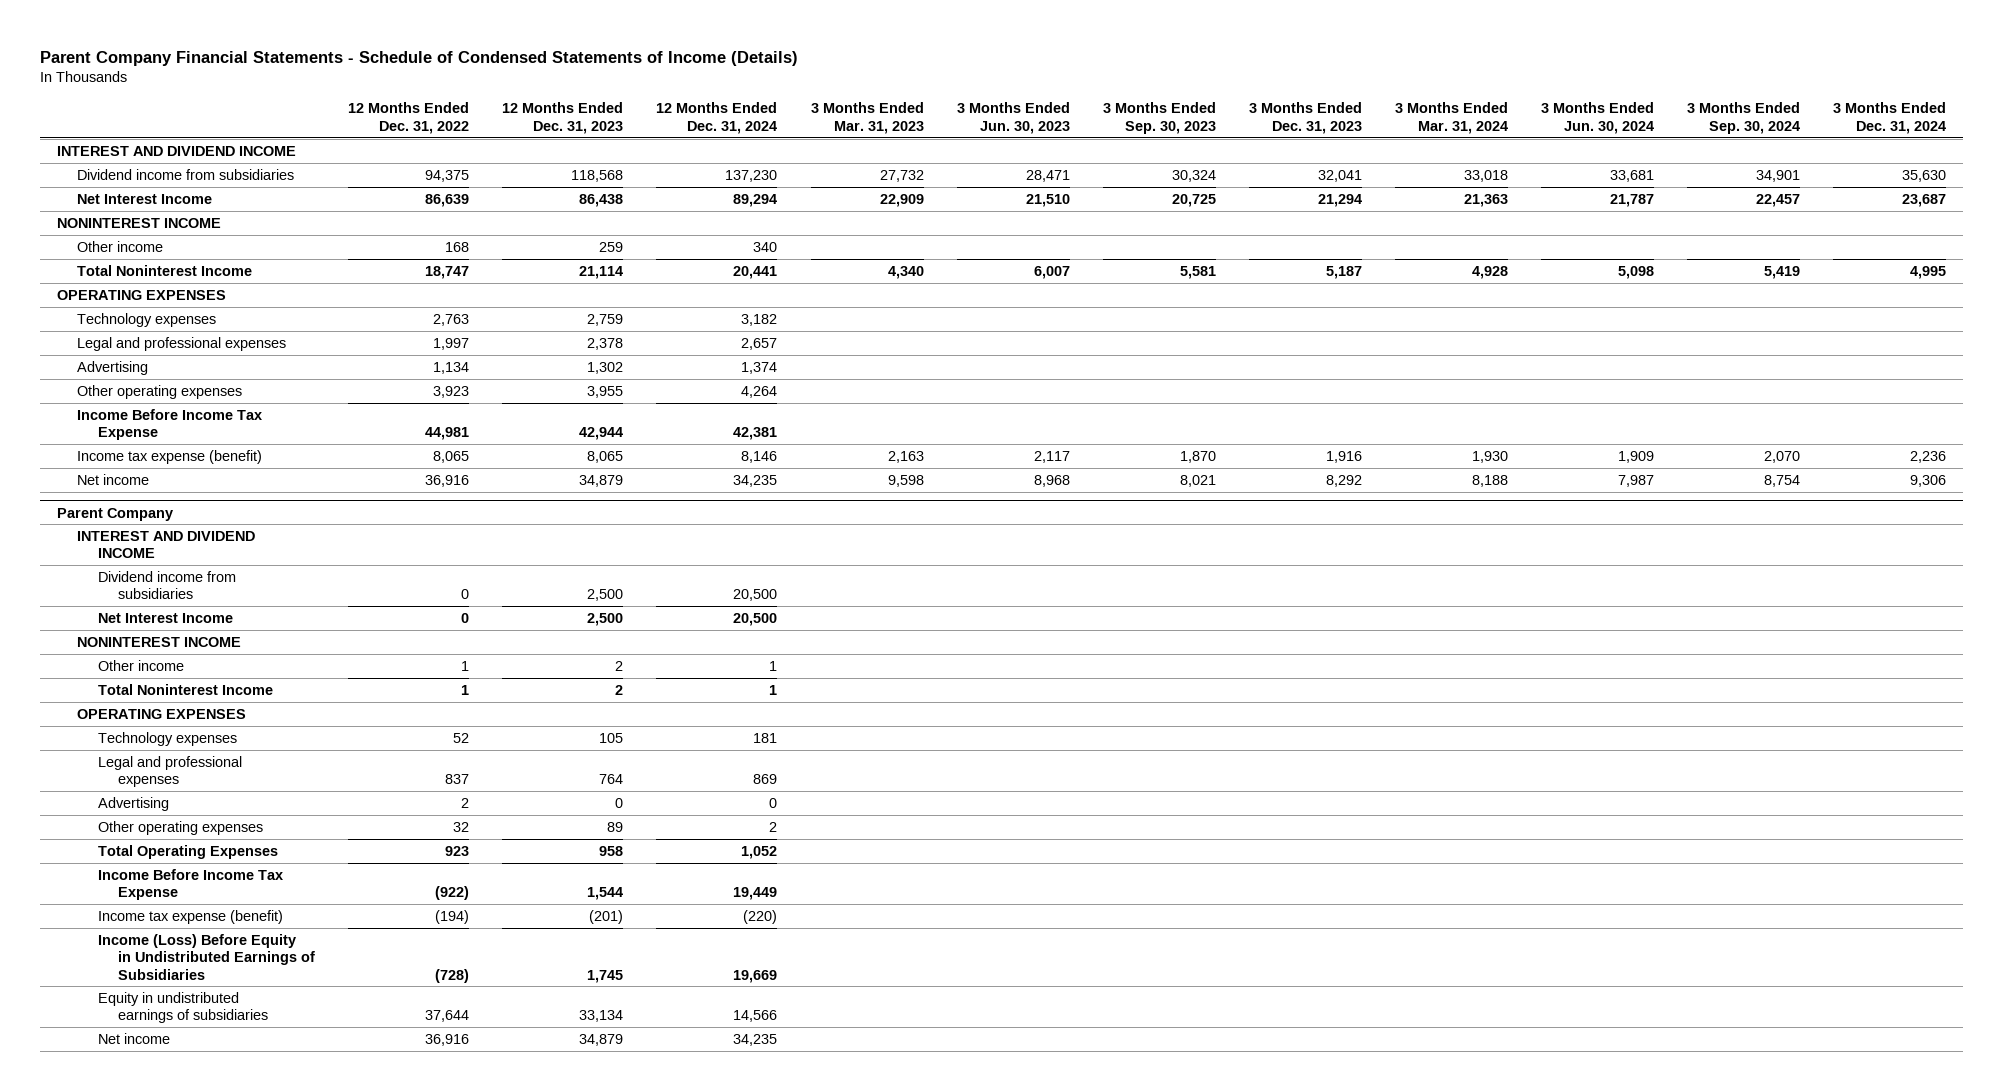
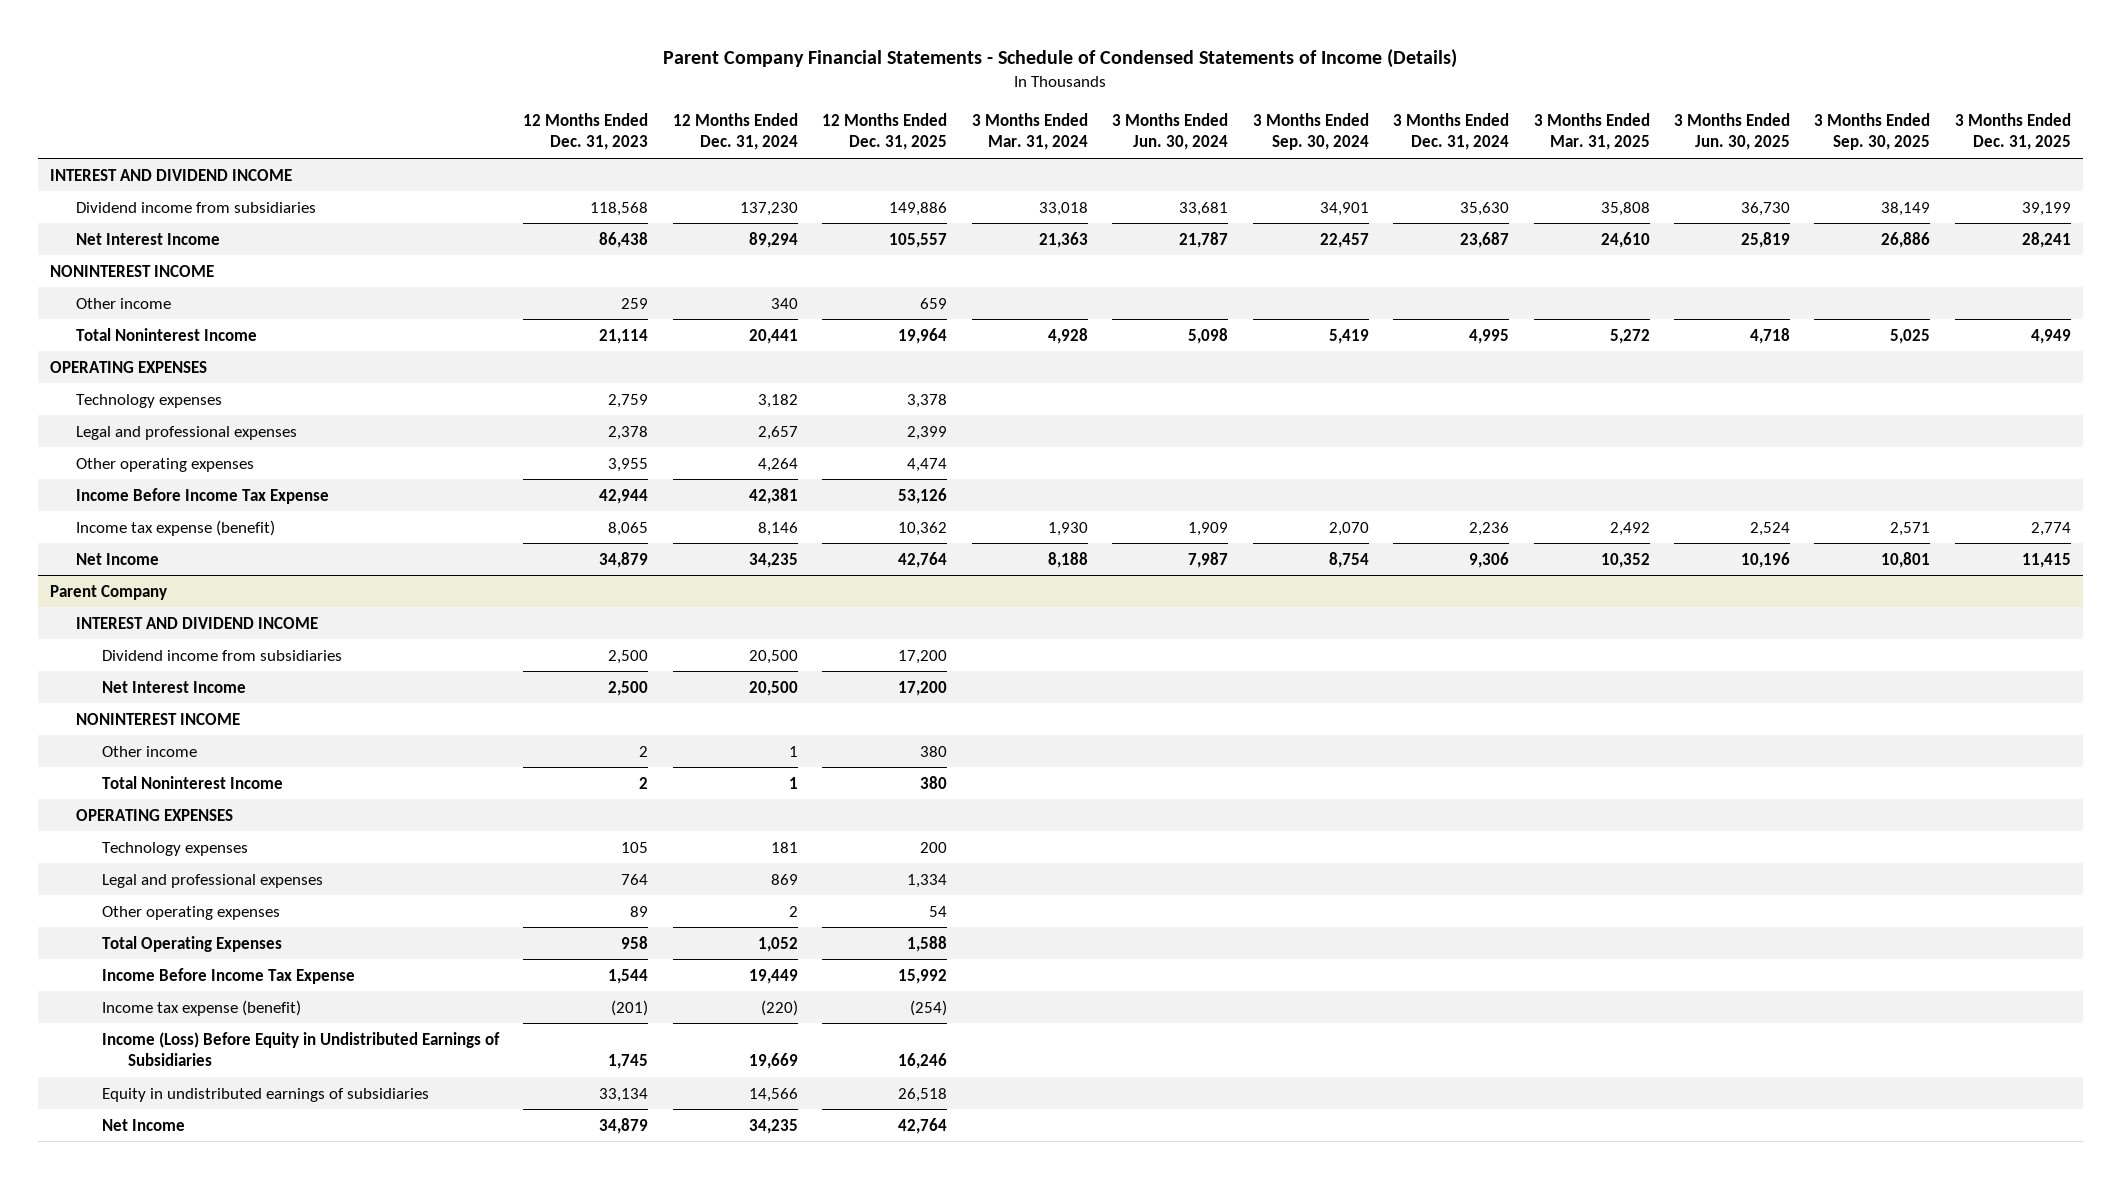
- | 12 Months Ended Dec. 31, 2022 | 12 Months Ended Dec. 31, 2023 | 12 Months Ended Dec. 31, 2024 | 3 Months Ended Mar. 31, 2023 | 3 Months Ended Jun. 30, 2023 | 3 Months Ended Sep. 30, 2023 | 3 Months Ended Dec. 31, 2023 | 3 Months Ended Mar. 31, 2024 | 3 Months Ended Jun. 30, 2024 | 3 Months Ended Sep. 30, 2024 | 3 Months Ended Dec. 31, 2024
+ | 12 Months Ended Dec. 31, 2023 | 12 Months Ended Dec. 31, 2024 | 12 Months Ended Dec. 31, 2025 | 3 Months Ended Mar. 31, 2024 | 3 Months Ended Jun. 30, 2024 | 3 Months Ended Sep. 30, 2024 | 3 Months Ended Dec. 31, 2024 | 3 Months Ended Mar. 31, 2025 | 3 Months Ended Jun. 30, 2025 | 3 Months Ended Sep. 30, 2025 | 3 Months Ended Dec. 31, 2025
- Advertising | 1,134 | 1,302 | 1,374 | | | | | | | |
- Net income | 36,916 | 34,879 | 34,235 | 9,598 | 8,968 | 8,021 | 8,292 | 8,188 | 7,987 | 8,754 | 9,306
+ Net Income | 34,879 | 34,235 | 42,764 | 8,188 | 7,987 | 8,754 | 9,306 | 10,352 | 10,196 | 10,801 | 11,415
@ Parent Company
- Advertising | 2 | 0 | 0 | | | | | | | |
- Net income | 36,916 | 34,879 | 34,235 | | | | | | | |
+ Net Income | 34,879 | 34,235 | 42,764 | | | | | | | |

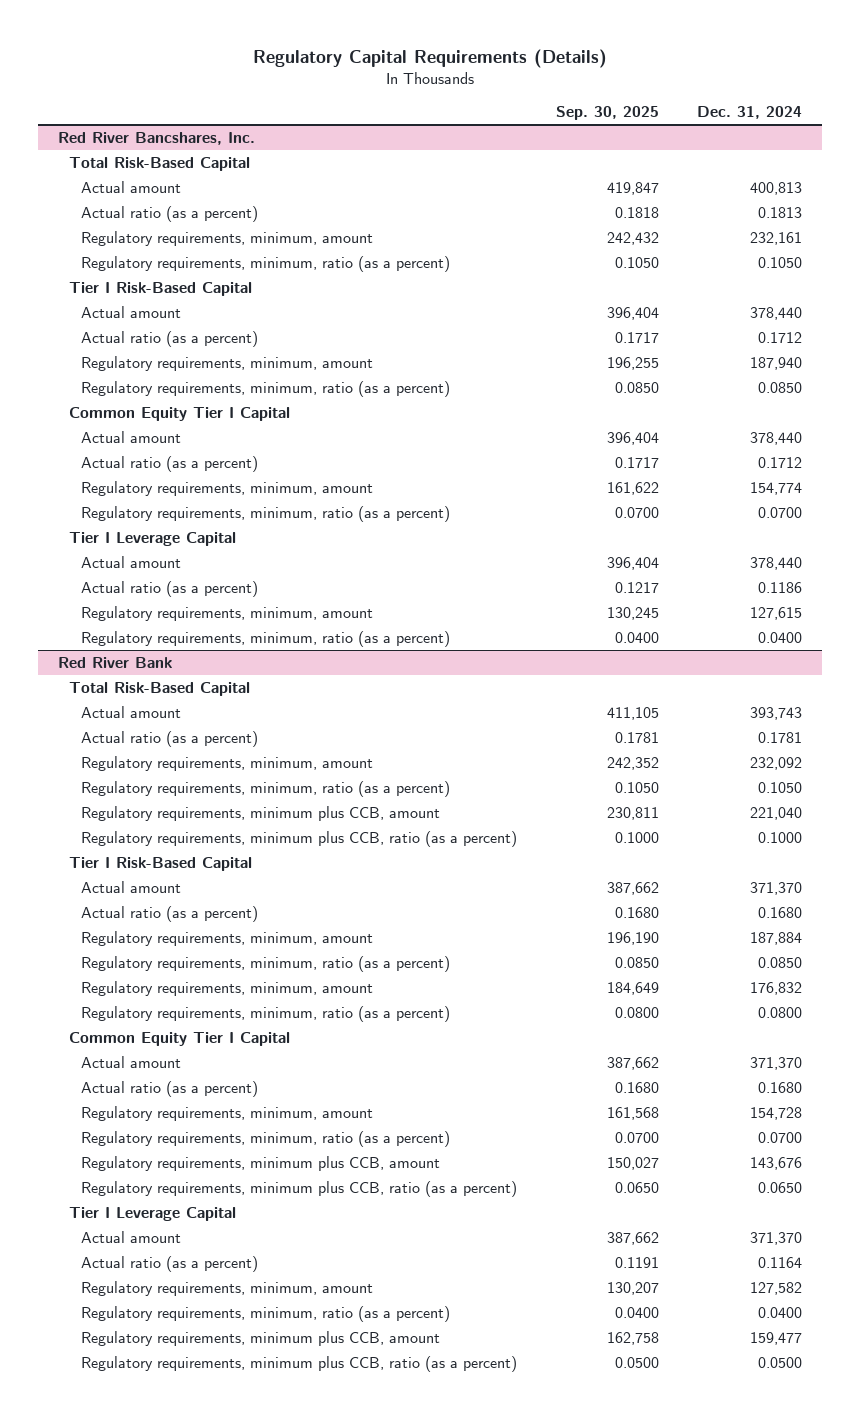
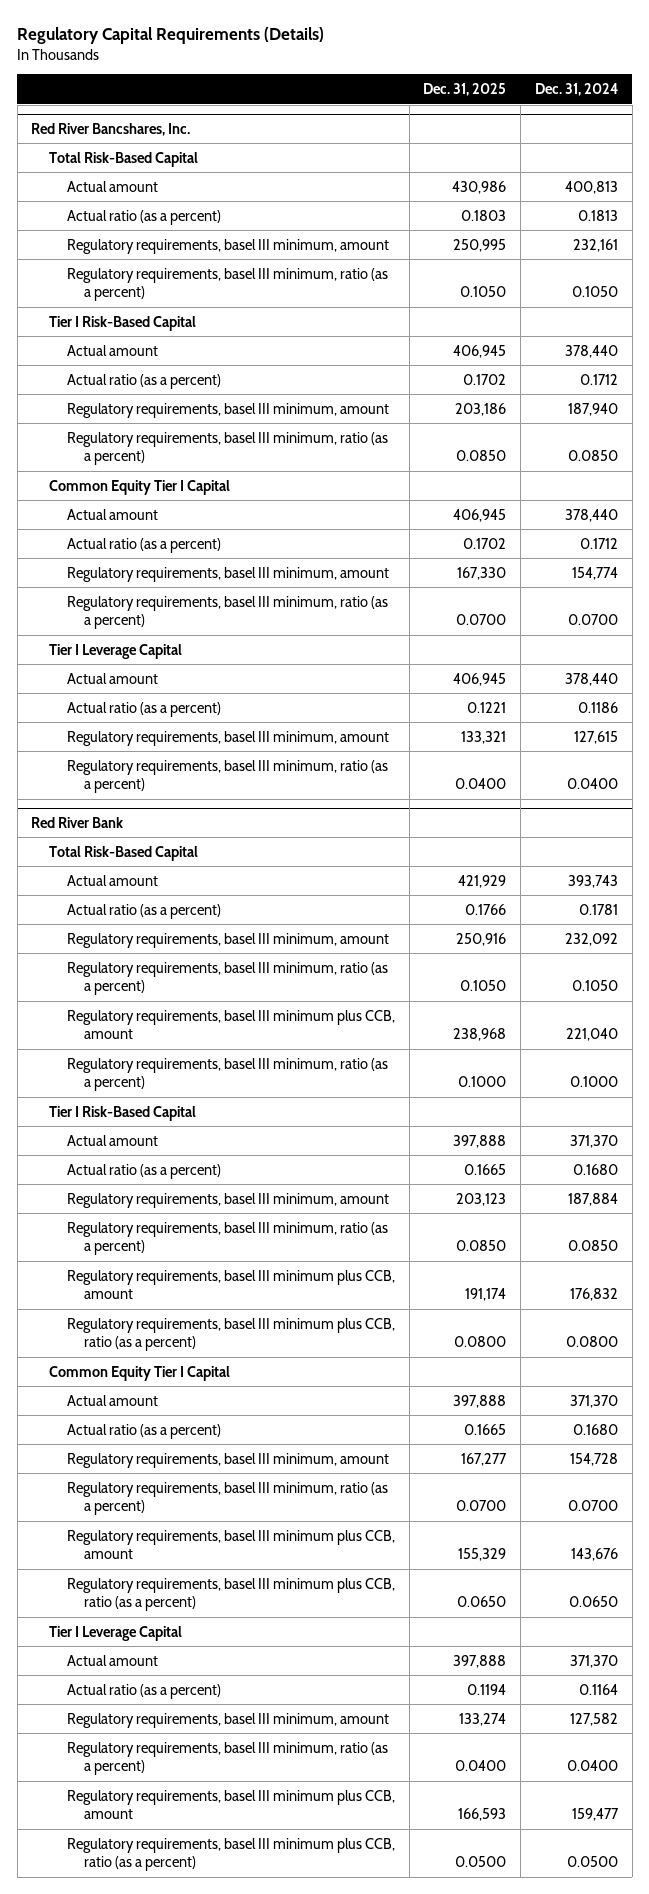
- | Sep. 30, 2025 | Dec. 31, 2024
+ | Dec. 31, 2025 | Dec. 31, 2024
@ Red River Bancshares, Inc.
- Regulatory requirements, minimum, amount | 242,432 | 232,161
- Regulatory requirements, minimum, ratio (as a percent) | 0.1050 | 0.1050
+ Regulatory requirements, basel III minimum, amount | 250,995 | 232,161
+ Regulatory requirements, basel III minimum, ratio (as a percent) | 0.1050 | 0.1050
- Regulatory requirements, minimum, amount | 196,255 | 187,940
- Regulatory requirements, minimum, ratio (as a percent) | 0.0850 | 0.0850
+ Regulatory requirements, basel III minimum, amount | 203,186 | 187,940
+ Regulatory requirements, basel III minimum, ratio (as a percent) | 0.0850 | 0.0850
- Regulatory requirements, minimum, amount | 161,622 | 154,774
- Regulatory requirements, minimum, ratio (as a percent) | 0.0700 | 0.0700
+ Regulatory requirements, basel III minimum, amount | 167,330 | 154,774
+ Regulatory requirements, basel III minimum, ratio (as a percent) | 0.0700 | 0.0700
- Regulatory requirements, minimum, amount | 130,245 | 127,615
- Regulatory requirements, minimum, ratio (as a percent) | 0.0400 | 0.0400
+ Regulatory requirements, basel III minimum, amount | 133,321 | 127,615
+ Regulatory requirements, basel III minimum, ratio (as a percent) | 0.0400 | 0.0400
@ Red River Bank
- Regulatory requirements, minimum, amount | 242,352 | 232,092
- Regulatory requirements, minimum, ratio (as a percent) | 0.1050 | 0.1050
- Regulatory requirements, minimum plus CCB, amount | 230,811 | 221,040
- Regulatory requirements, minimum plus CCB, ratio (as a percent) | 0.1000 | 0.1000
+ Regulatory requirements, basel III minimum, amount | 250,916 | 232,092
+ Regulatory requirements, basel III minimum, ratio (as a percent) | 0.1050 | 0.1050
+ Regulatory requirements, basel III minimum plus CCB, amount | 238,968 | 221,040
+ Regulatory requirements, basel III minimum, ratio (as a percent) | 0.1000 | 0.1000
- Regulatory requirements, minimum, amount | 196,190 | 187,884
- Regulatory requirements, minimum, ratio (as a percent) | 0.0850 | 0.0850
- Regulatory requirements, minimum, amount | 184,649 | 176,832
- Regulatory requirements, minimum, ratio (as a percent) | 0.0800 | 0.0800
+ Regulatory requirements, basel III minimum, amount | 203,123 | 187,884
+ Regulatory requirements, basel III minimum, ratio (as a percent) | 0.0850 | 0.0850
+ Regulatory requirements, basel III minimum plus CCB, amount | 191,174 | 176,832
+ Regulatory requirements, basel III minimum plus CCB, ratio (as a percent) | 0.0800 | 0.0800
- Regulatory requirements, minimum, amount | 161,568 | 154,728
- Regulatory requirements, minimum, ratio (as a percent) | 0.0700 | 0.0700
- Regulatory requirements, minimum plus CCB, amount | 150,027 | 143,676
- Regulatory requirements, minimum plus CCB, ratio (as a percent) | 0.0650 | 0.0650
+ Regulatory requirements, basel III minimum, amount | 167,277 | 154,728
+ Regulatory requirements, basel III minimum, ratio (as a percent) | 0.0700 | 0.0700
+ Regulatory requirements, basel III minimum plus CCB, amount | 155,329 | 143,676
+ Regulatory requirements, basel III minimum plus CCB, ratio (as a percent) | 0.0650 | 0.0650
- Regulatory requirements, minimum, amount | 130,207 | 127,582
- Regulatory requirements, minimum, ratio (as a percent) | 0.0400 | 0.0400
- Regulatory requirements, minimum plus CCB, amount | 162,758 | 159,477
- Regulatory requirements, minimum plus CCB, ratio (as a percent) | 0.0500 | 0.0500
+ Regulatory requirements, basel III minimum, amount | 133,274 | 127,582
+ Regulatory requirements, basel III minimum, ratio (as a percent) | 0.0400 | 0.0400
+ Regulatory requirements, basel III minimum plus CCB, amount | 166,593 | 159,477
+ Regulatory requirements, basel III minimum plus CCB, ratio (as a percent) | 0.0500 | 0.0500

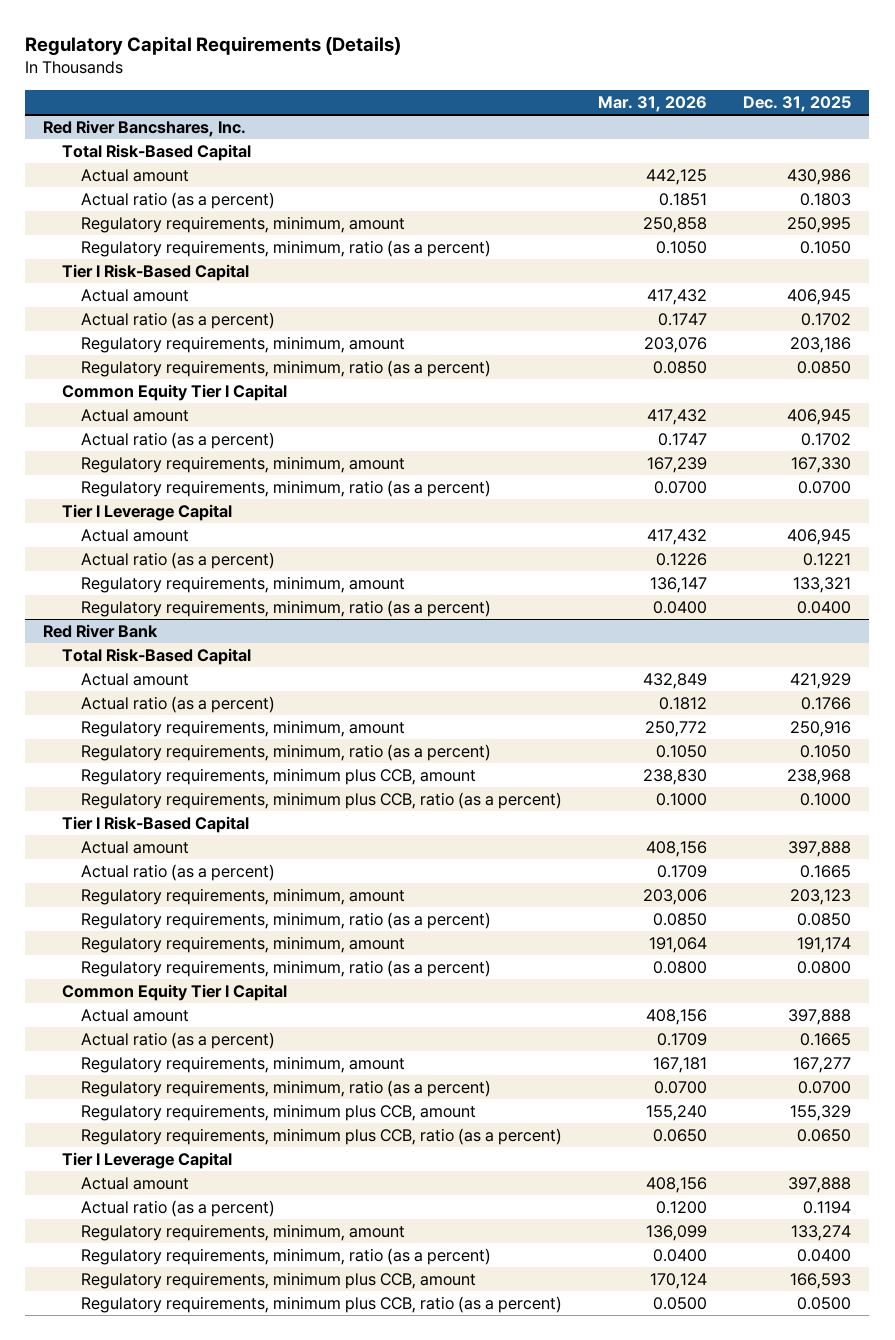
- | Dec. 31, 2025 | Dec. 31, 2024
+ | Mar. 31, 2026 | Dec. 31, 2025
@ Red River Bancshares, Inc.
- Regulatory requirements, basel III minimum, amount | 250,995 | 232,161
- Regulatory requirements, basel III minimum, ratio (as a percent) | 0.1050 | 0.1050
+ Regulatory requirements, minimum, amount | 250,858 | 250,995
+ Regulatory requirements, minimum, ratio (as a percent) | 0.1050 | 0.1050
- Regulatory requirements, basel III minimum, amount | 203,186 | 187,940
- Regulatory requirements, basel III minimum, ratio (as a percent) | 0.0850 | 0.0850
+ Regulatory requirements, minimum, amount | 203,076 | 203,186
+ Regulatory requirements, minimum, ratio (as a percent) | 0.0850 | 0.0850
- Regulatory requirements, basel III minimum, amount | 167,330 | 154,774
- Regulatory requirements, basel III minimum, ratio (as a percent) | 0.0700 | 0.0700
+ Regulatory requirements, minimum, amount | 167,239 | 167,330
+ Regulatory requirements, minimum, ratio (as a percent) | 0.0700 | 0.0700
- Regulatory requirements, basel III minimum, amount | 133,321 | 127,615
- Regulatory requirements, basel III minimum, ratio (as a percent) | 0.0400 | 0.0400
+ Regulatory requirements, minimum, amount | 136,147 | 133,321
+ Regulatory requirements, minimum, ratio (as a percent) | 0.0400 | 0.0400
@ Red River Bank
- Regulatory requirements, basel III minimum, amount | 250,916 | 232,092
- Regulatory requirements, basel III minimum, ratio (as a percent) | 0.1050 | 0.1050
- Regulatory requirements, basel III minimum plus CCB, amount | 238,968 | 221,040
- Regulatory requirements, basel III minimum, ratio (as a percent) | 0.1000 | 0.1000
+ Regulatory requirements, minimum, amount | 250,772 | 250,916
+ Regulatory requirements, minimum, ratio (as a percent) | 0.1050 | 0.1050
+ Regulatory requirements, minimum plus CCB, amount | 238,830 | 238,968
+ Regulatory requirements, minimum plus CCB, ratio (as a percent) | 0.1000 | 0.1000
- Regulatory requirements, basel III minimum, amount | 203,123 | 187,884
- Regulatory requirements, basel III minimum, ratio (as a percent) | 0.0850 | 0.0850
- Regulatory requirements, basel III minimum plus CCB, amount | 191,174 | 176,832
- Regulatory requirements, basel III minimum plus CCB, ratio (as a percent) | 0.0800 | 0.0800
+ Regulatory requirements, minimum, amount | 203,006 | 203,123
+ Regulatory requirements, minimum, ratio (as a percent) | 0.0850 | 0.0850
+ Regulatory requirements, minimum, amount | 191,064 | 191,174
+ Regulatory requirements, minimum, ratio (as a percent) | 0.0800 | 0.0800
- Regulatory requirements, basel III minimum, amount | 167,277 | 154,728
- Regulatory requirements, basel III minimum, ratio (as a percent) | 0.0700 | 0.0700
- Regulatory requirements, basel III minimum plus CCB, amount | 155,329 | 143,676
- Regulatory requirements, basel III minimum plus CCB, ratio (as a percent) | 0.0650 | 0.0650
+ Regulatory requirements, minimum, amount | 167,181 | 167,277
+ Regulatory requirements, minimum, ratio (as a percent) | 0.0700 | 0.0700
+ Regulatory requirements, minimum plus CCB, amount | 155,240 | 155,329
+ Regulatory requirements, minimum plus CCB, ratio (as a percent) | 0.0650 | 0.0650
- Regulatory requirements, basel III minimum, amount | 133,274 | 127,582
- Regulatory requirements, basel III minimum, ratio (as a percent) | 0.0400 | 0.0400
- Regulatory requirements, basel III minimum plus CCB, amount | 166,593 | 159,477
- Regulatory requirements, basel III minimum plus CCB, ratio (as a percent) | 0.0500 | 0.0500
+ Regulatory requirements, minimum, amount | 136,099 | 133,274
+ Regulatory requirements, minimum, ratio (as a percent) | 0.0400 | 0.0400
+ Regulatory requirements, minimum plus CCB, amount | 170,124 | 166,593
+ Regulatory requirements, minimum plus CCB, ratio (as a percent) | 0.0500 | 0.0500

